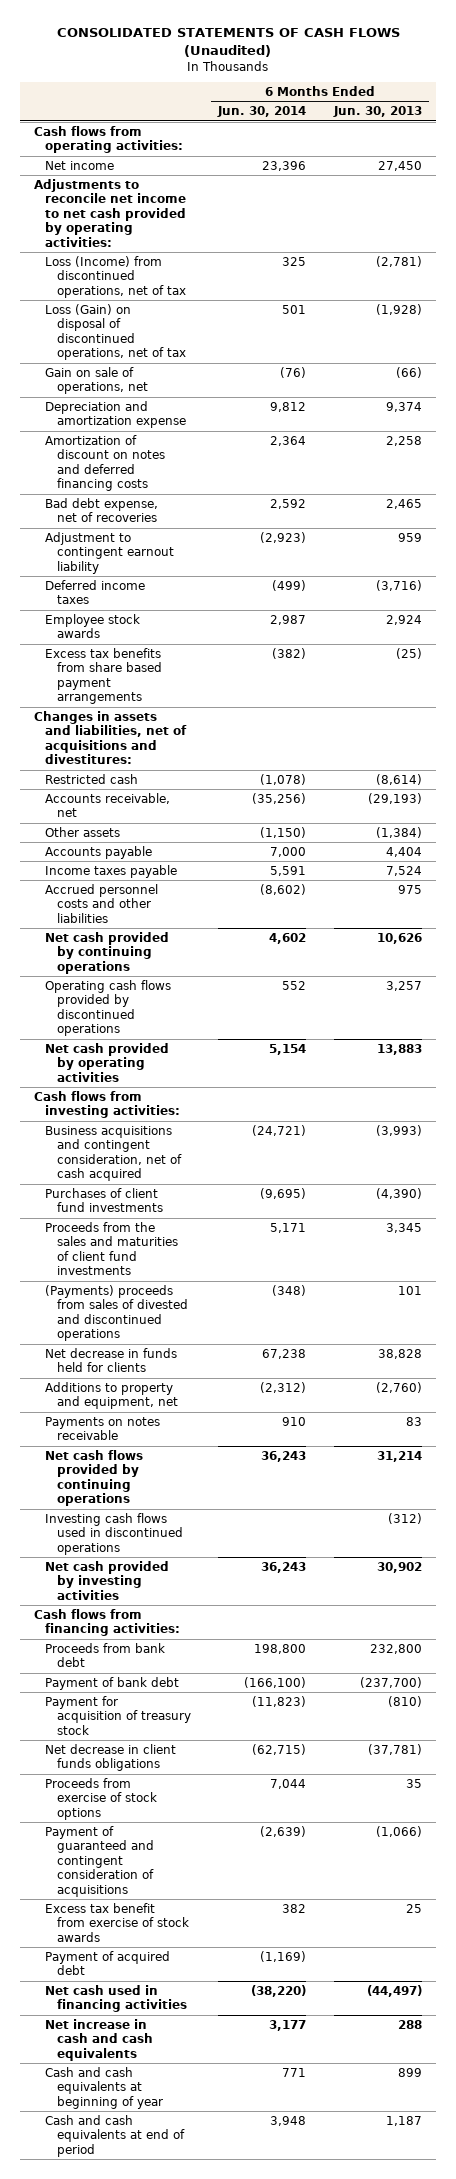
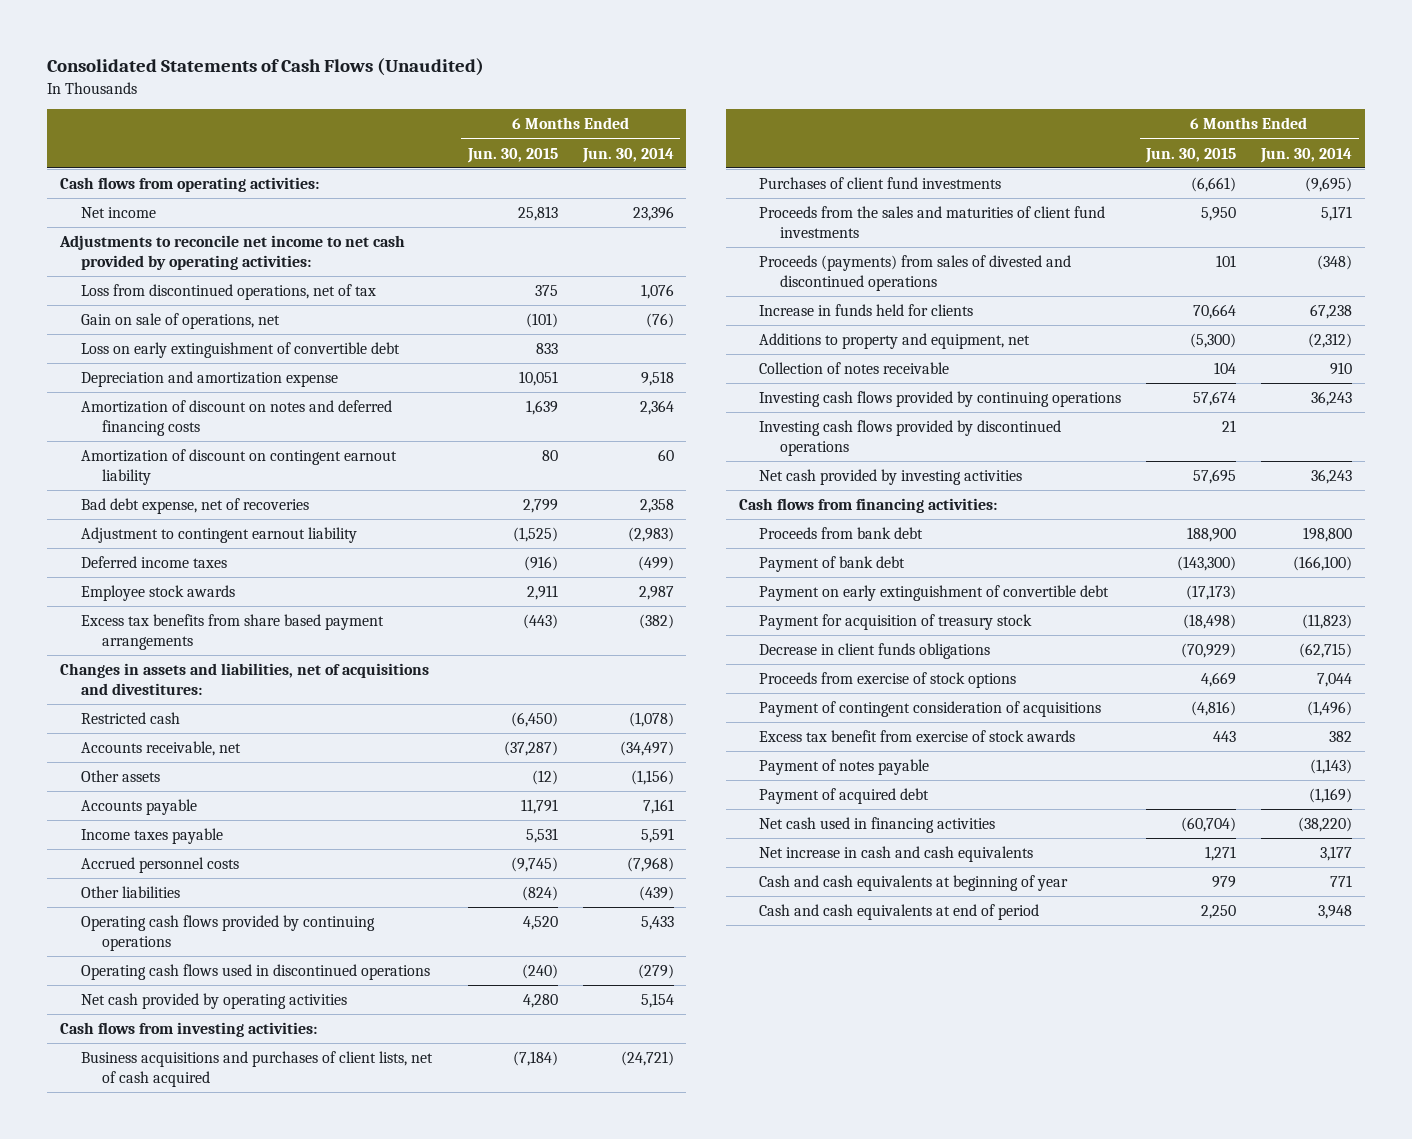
- CONSOLIDATED STATEMENTS OF CASH FLOWS (Unaudited)
+ Consolidated Statements of Cash Flows (Unaudited)
- | 6 Months Ended Jun. 30, 2014 | 6 Months Ended Jun. 30, 2013
+ | 6 Months Ended Jun. 30, 2015 | 6 Months Ended Jun. 30, 2014
- Loss (Income) from discontinued operations, net of tax | 325 | (2,781)
- Loss (Gain) on disposal of discontinued operations, net of tax | 501 | (1,928)
+ Loss from discontinued operations, net of tax | 375 | 1,076
- Depreciation and amortization expense | 9,812 | 9,374
+ Loss on early extinguishment of convertible debt | 833 |
+ Depreciation and amortization expense | 10,051 | 9,518
- Bad debt expense, net of recoveries | 2,592 | 2,465
- Adjustment to contingent earnout liability | (2,923) | 959
+ Amortization of discount on contingent earnout liability | 80 | 60
+ Bad debt expense, net of recoveries | 2,799 | 2,358
+ Adjustment to contingent earnout liability | (1,525) | (2,983)
- Accounts receivable, net | (35,256) | (29,193)
- Other assets | (1,150) | (1,384)
- Accounts payable | 7,000 | 4,404
+ Accounts receivable, net | (37,287) | (34,497)
+ Other assets | (12) | (1,156)
+ Accounts payable | 11,791 | 7,161
- Accrued personnel costs and other liabilities | (8,602) | 975
- Net cash provided by continuing operations | 4,602 | 10,626
- Operating cash flows provided by discontinued operations | 552 | 3,257
+ Accrued personnel costs | (9,745) | (7,968)
+ Other liabilities | (824) | (439)
+ Operating cash flows provided by continuing operations | 4,520 | 5,433
+ Operating cash flows used in discontinued operations | (240) | (279)
- Business acquisitions and contingent consideration, net of cash acquired | (24,721) | (3,993)
+ Business acquisitions and purchases of client lists, net of cash acquired | (7,184) | (24,721)
- (Payments) proceeds from sales of divested and discontinued operations | (348) | 101
- Net decrease in funds held for clients | 67,238 | 38,828
+ Proceeds (payments) from sales of divested and discontinued operations | 101 | (348)
+ Increase in funds held for clients | 70,664 | 67,238
- Payments on notes receivable | 910 | 83
- Net cash flows provided by continuing operations | 36,243 | 31,214
- Investing cash flows used in discontinued operations | | (312)
+ Collection of notes receivable | 104 | 910
+ Investing cash flows provided by continuing operations | 57,674 | 36,243
+ Investing cash flows provided by discontinued operations | 21 |
+ Payment on early extinguishment of convertible debt | (17,173) |
- Net decrease in client funds obligations | (62,715) | (37,781)
+ Decrease in client funds obligations | (70,929) | (62,715)
- Payment of guaranteed and contingent consideration of acquisitions | (2,639) | (1,066)
+ Payment of contingent consideration of acquisitions | (4,816) | (1,496)
+ Payment of notes payable | | (1,143)

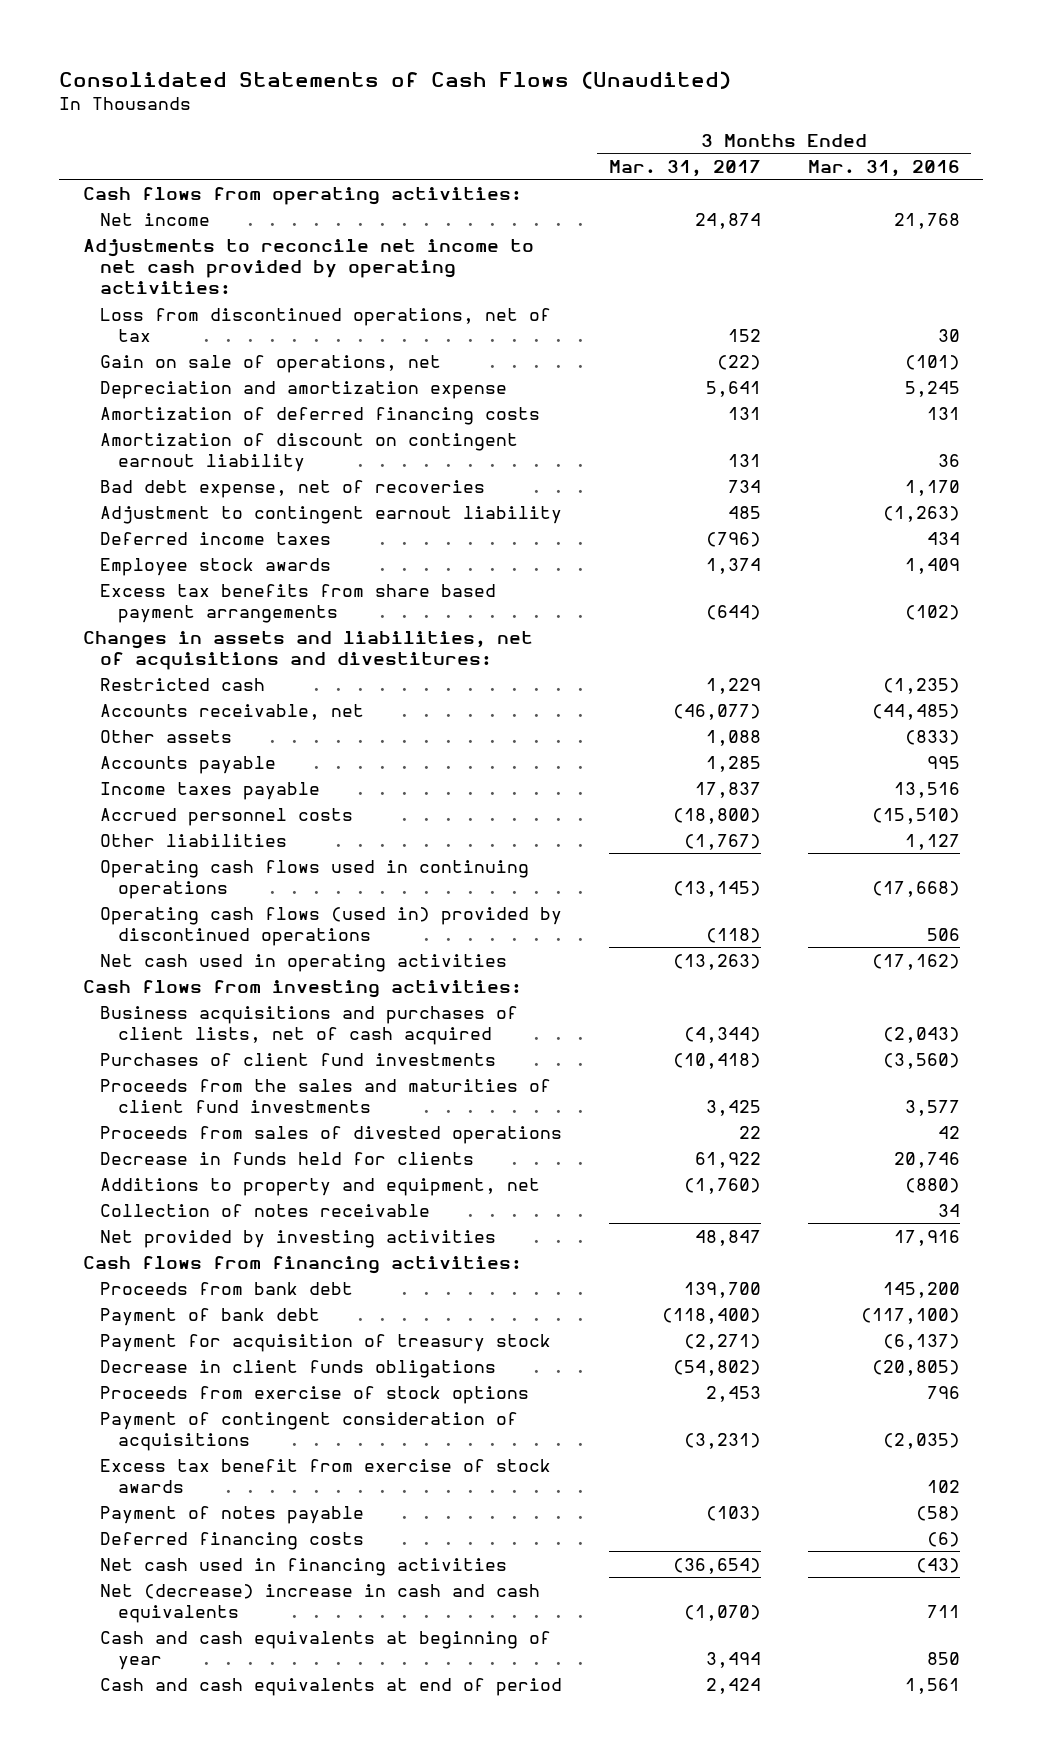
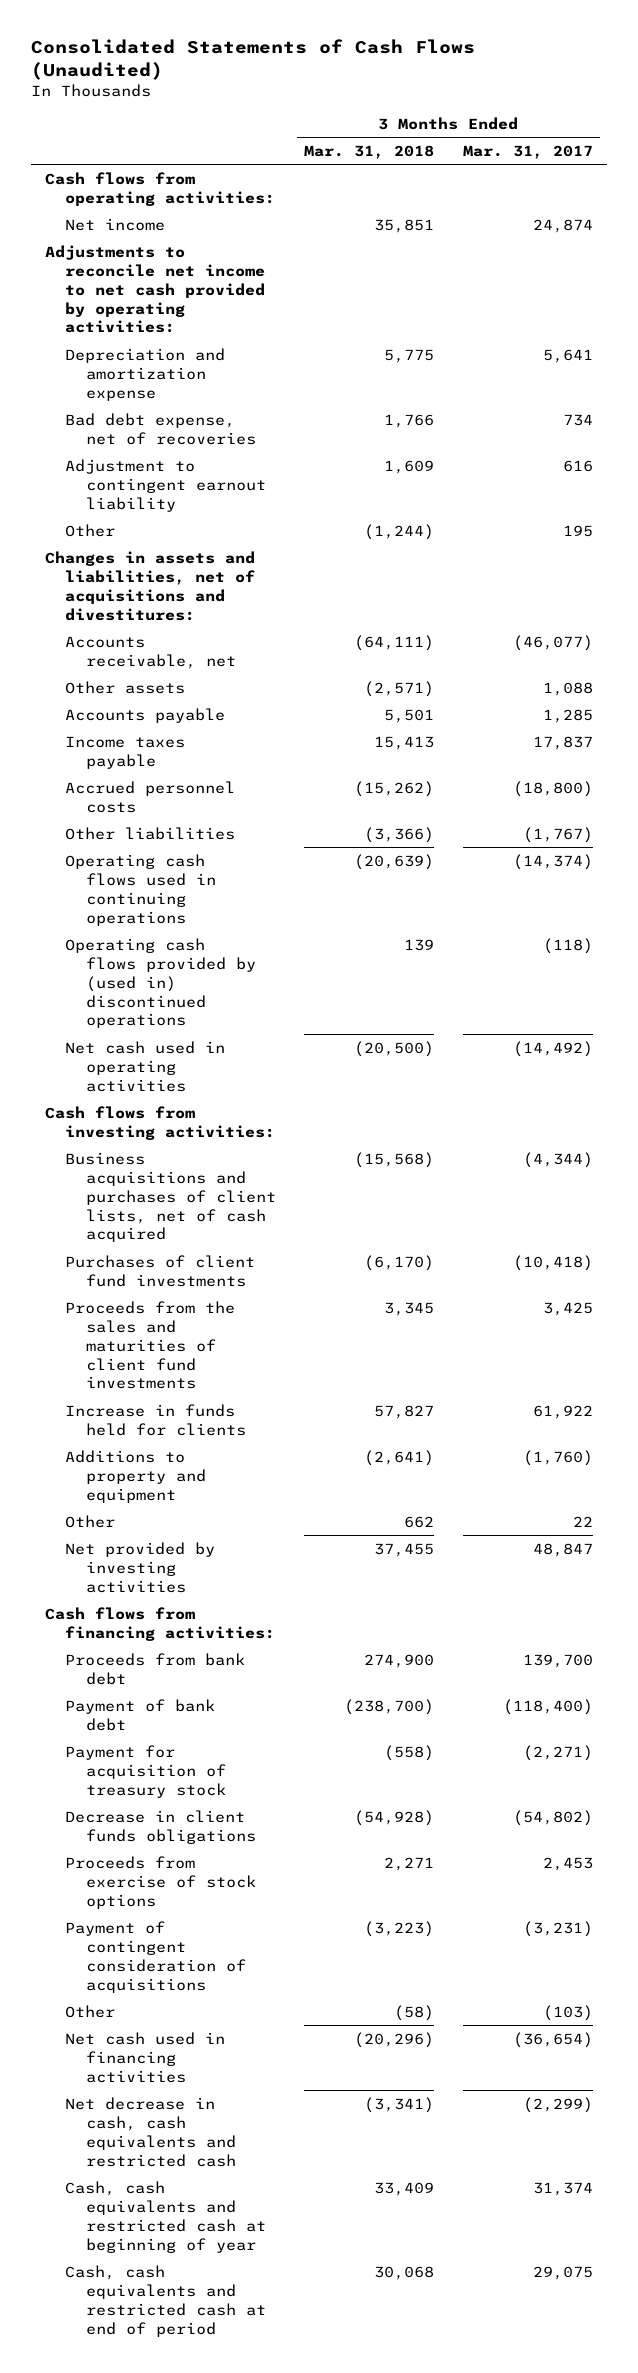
- | 3 Months Ended Mar. 31, 2017 | 3 Months Ended Mar. 31, 2016
+ | 3 Months Ended Mar. 31, 2018 | 3 Months Ended Mar. 31, 2017
- Loss from discontinued operations, net of tax | 152 | 30
- Gain on sale of operations, net | (22) | (101)
- Amortization of deferred financing costs | 131 | 131
- Amortization of discount on contingent earnout liability | 131 | 36
- Adjustment to contingent earnout liability | 485 | (1,263)
- Deferred income taxes | (796) | 434
- Employee stock awards | 1,374 | 1,409
- Excess tax benefits from share based payment arrangements | (644) | (102)
+ Adjustment to contingent earnout liability | 1,609 | 616
+ Other | (1,244) | 195
- Restricted cash | 1,229 | (1,235)
- Operating cash flows used in continuing operations | (13,145) | (17,668)
- Operating cash flows (used in) provided by discontinued operations | (118) | 506
- Net cash used in operating activities | (13,263) | (17,162)
+ Operating cash flows used in continuing operations | (20,639) | (14,374)
+ Operating cash flows provided by (used in) discontinued operations | 139 | (118)
+ Net cash used in operating activities | (20,500) | (14,492)
- Proceeds from sales of divested operations | 22 | 42
- Decrease in funds held for clients | 61,922 | 20,746
- Additions to property and equipment, net | (1,760) | (880)
- Collection of notes receivable | | 34
+ Increase in funds held for clients | 57,827 | 61,922
+ Additions to property and equipment | (2,641) | (1,760)
+ Other | 662 | 22
- Excess tax benefit from exercise of stock awards | | 102
- Payment of notes payable | (103) | (58)
- Deferred financing costs | | (6)
+ Other | (58) | (103)
- Net (decrease) increase in cash and cash equivalents | (1,070) | 711
- Cash and cash equivalents at beginning of year | 3,494 | 850
- Cash and cash equivalents at end of period | 2,424 | 1,561
+ Net decrease in cash, cash equivalents and restricted cash | (3,341) | (2,299)
+ Cash, cash equivalents and restricted cash at beginning of year | 33,409 | 31,374
+ Cash, cash equivalents and restricted cash at end of period | 30,068 | 29,075

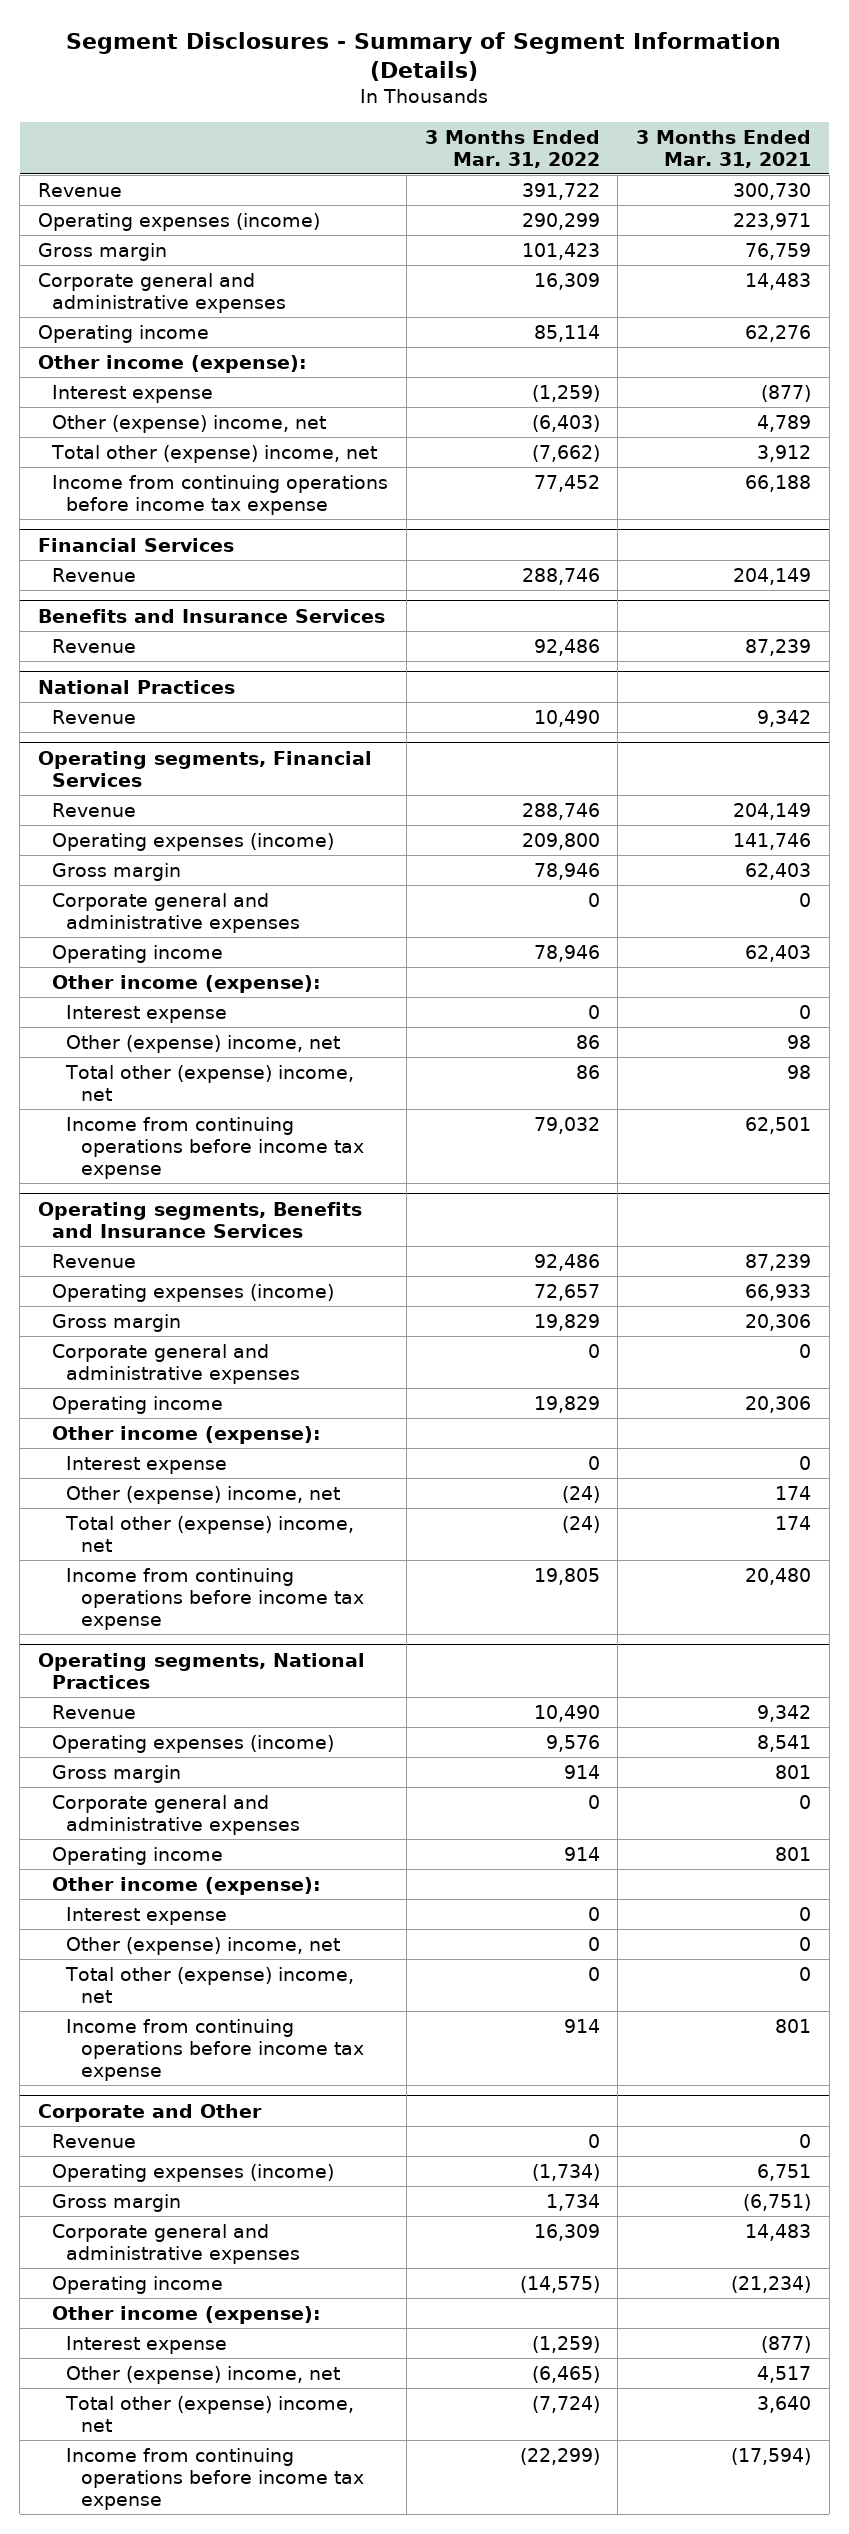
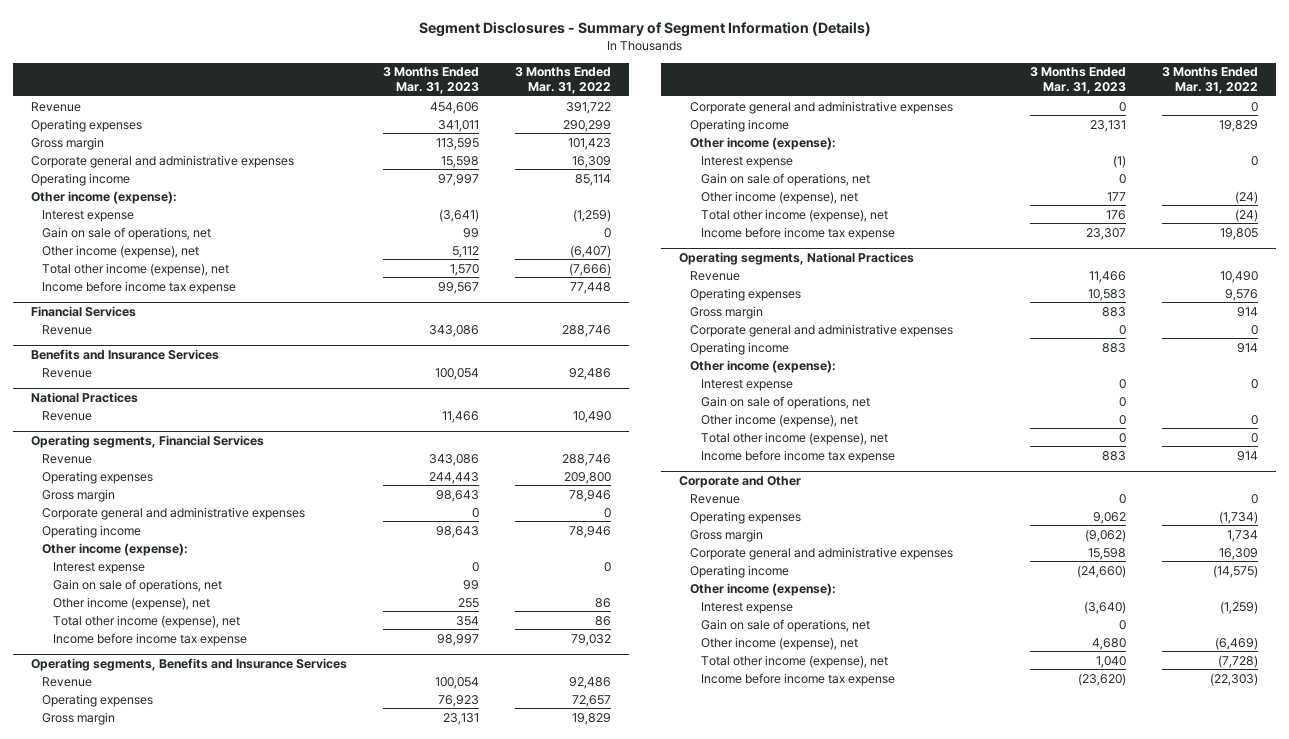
- | 3 Months Ended Mar. 31, 2022 | 3 Months Ended Mar. 31, 2021
+ | 3 Months Ended Mar. 31, 2023 | 3 Months Ended Mar. 31, 2022
- Operating expenses (income) | 290,299 | 223,971
+ Operating expenses | 341,011 | 290,299
- Other (expense) income, net | (6,403) | 4,789
- Total other (expense) income, net | (7,662) | 3,912
- Income from continuing operations before income tax expense | 77,452 | 66,188
+ Gain on sale of operations, net | 99 | 0
+ Other income (expense), net | 5,112 | (6,407)
+ Total other income (expense), net | 1,570 | (7,666)
+ Income before income tax expense | 99,567 | 77,448
@ Operating segments, Financial Services
- Operating expenses (income) | 209,800 | 141,746
+ Operating expenses | 244,443 | 209,800
- Other (expense) income, net | 86 | 98
- Total other (expense) income, net | 86 | 98
- Income from continuing operations before income tax expense | 79,032 | 62,501
+ Gain on sale of operations, net | 99 |
+ Other income (expense), net | 255 | 86
+ Total other income (expense), net | 354 | 86
+ Income before income tax expense | 98,997 | 79,032
@ Operating segments, Benefits and Insurance Services
- Operating expenses (income) | 72,657 | 66,933
+ Operating expenses | 76,923 | 72,657
- Other (expense) income, net | (24) | 174
- Total other (expense) income, net | (24) | 174
- Income from continuing operations before income tax expense | 19,805 | 20,480
+ Gain on sale of operations, net | 0 |
+ Other income (expense), net | 177 | (24)
+ Total other income (expense), net | 176 | (24)
+ Income before income tax expense | 23,307 | 19,805
@ Operating segments, National Practices
- Operating expenses (income) | 9,576 | 8,541
+ Operating expenses | 10,583 | 9,576
- Other (expense) income, net | 0 | 0
- Total other (expense) income, net | 0 | 0
- Income from continuing operations before income tax expense | 914 | 801
+ Gain on sale of operations, net | 0 |
+ Other income (expense), net | 0 | 0
+ Total other income (expense), net | 0 | 0
+ Income before income tax expense | 883 | 914
@ Corporate and Other
- Operating expenses (income) | (1,734) | 6,751
+ Operating expenses | 9,062 | (1,734)
- Other (expense) income, net | (6,465) | 4,517
- Total other (expense) income, net | (7,724) | 3,640
- Income from continuing operations before income tax expense | (22,299) | (17,594)
+ Gain on sale of operations, net | 0 |
+ Other income (expense), net | 4,680 | (6,469)
+ Total other income (expense), net | 1,040 | (7,728)
+ Income before income tax expense | (23,620) | (22,303)

